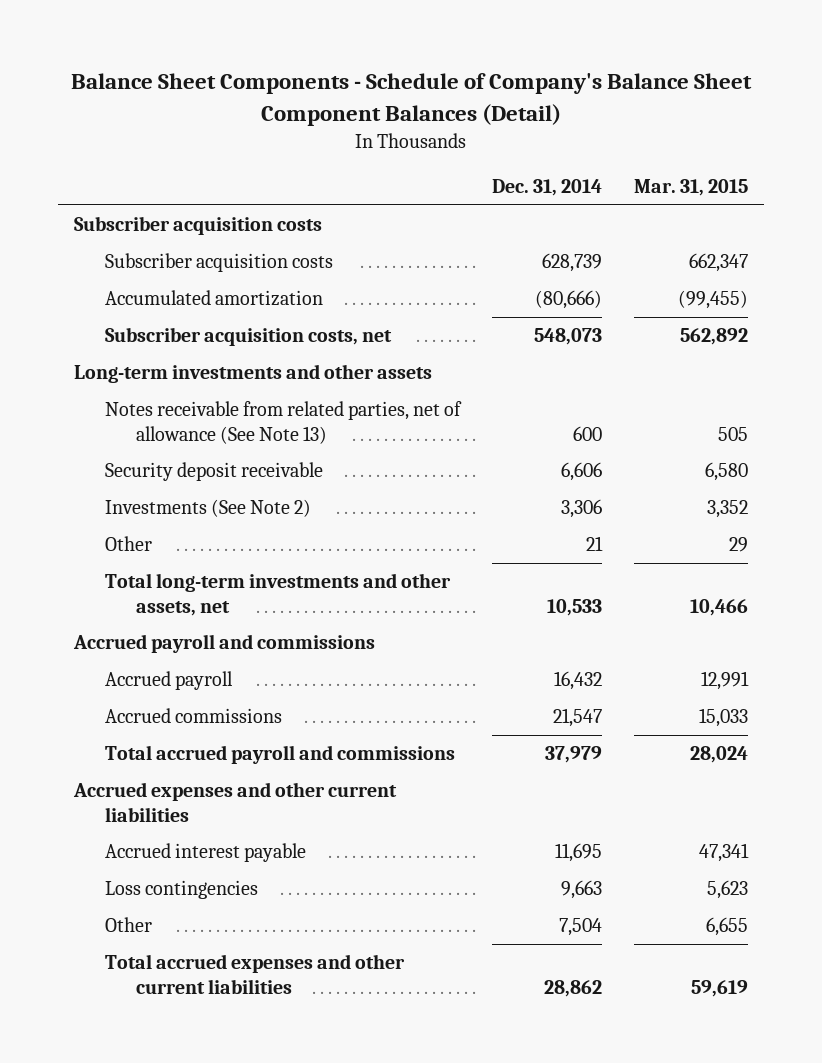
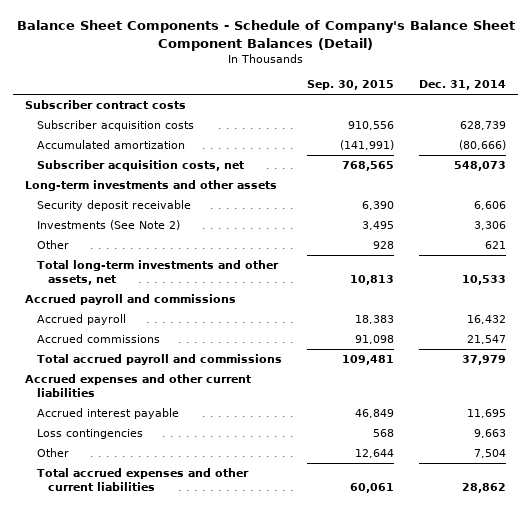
- | Dec. 31, 2014 | Mar. 31, 2015
+ | Sep. 30, 2015 | Dec. 31, 2014
- Subscriber acquisition costs
+ Subscriber contract costs
- Notes receivable from related parties, net of allowance (See Note 13) | 600 | 505
- Other | 21 | 29
+ Other | 928 | 621

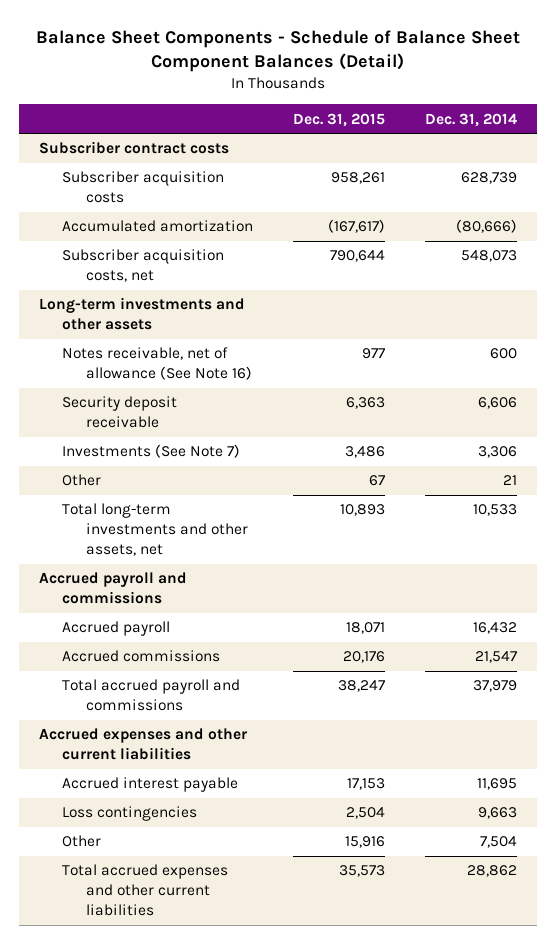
- Balance Sheet Components - Schedule of Company's Balance Sheet Component Balances (Detail)
+ Balance Sheet Components - Schedule of Balance Sheet Component Balances (Detail)
- | Sep. 30, 2015 | Dec. 31, 2014
+ | Dec. 31, 2015 | Dec. 31, 2014
+ Notes receivable, net of allowance (See Note 16) | 977 | 600
- Investments (See Note 2) | 3,495 | 3,306
- Other | 928 | 621
+ Investments (See Note 7) | 3,486 | 3,306
+ Other | 67 | 21

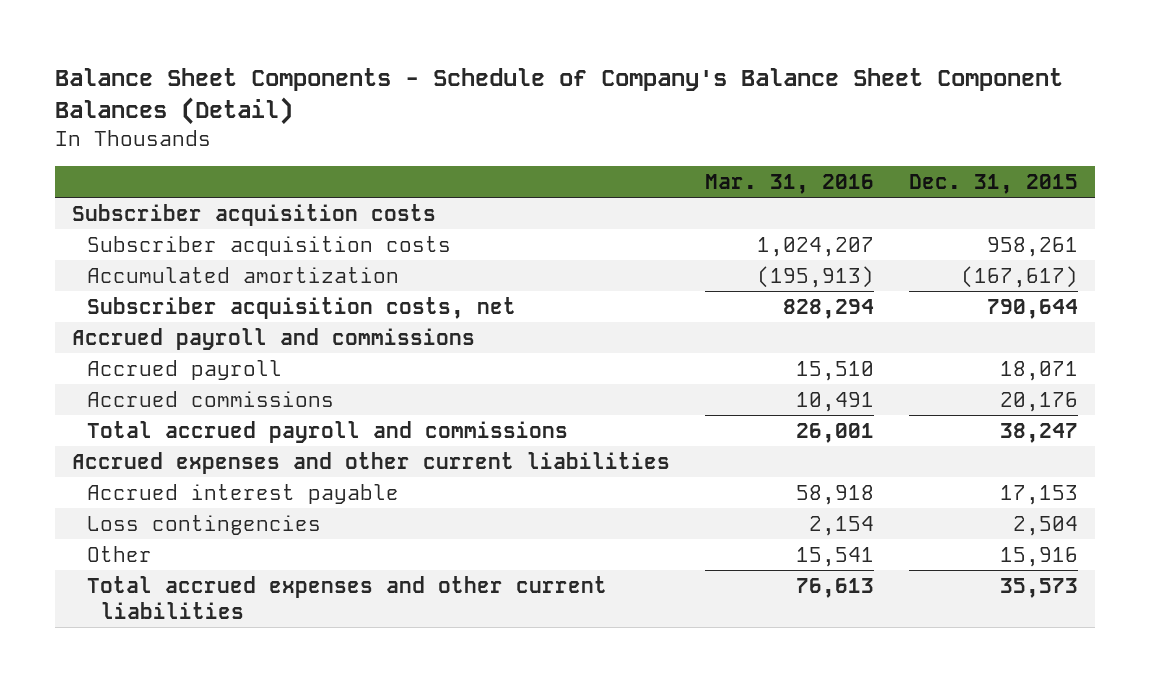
- Balance Sheet Components - Schedule of Balance Sheet Component Balances (Detail)
+ Balance Sheet Components - Schedule of Company's Balance Sheet Component Balances (Detail)
- | Dec. 31, 2015 | Dec. 31, 2014
+ | Mar. 31, 2016 | Dec. 31, 2015
- Subscriber contract costs
+ Subscriber acquisition costs
- Long-term investments and other assets
- Notes receivable, net of allowance (See Note 16) | 977 | 600
- Security deposit receivable | 6,363 | 6,606
- Investments (See Note 7) | 3,486 | 3,306
- Other | 67 | 21
- Total long-term investments and other assets, net | 10,893 | 10,533

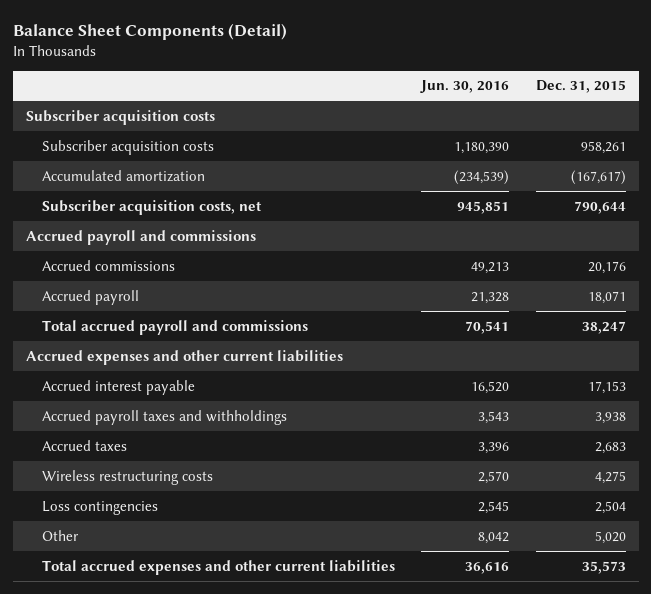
- Balance Sheet Components - Schedule of Company's Balance Sheet Component Balances (Detail)
+ Balance Sheet Components (Detail)
- | Mar. 31, 2016 | Dec. 31, 2015
+ | Jun. 30, 2016 | Dec. 31, 2015
moved down: Accrued payroll | 21,328 | 18,071
+ Accrued payroll taxes and withholdings | 3,543 | 3,938
+ Accrued taxes | 3,396 | 2,683
+ Wireless restructuring costs | 2,570 | 4,275
- Other | 15,541 | 15,916
+ Other | 8,042 | 5,020

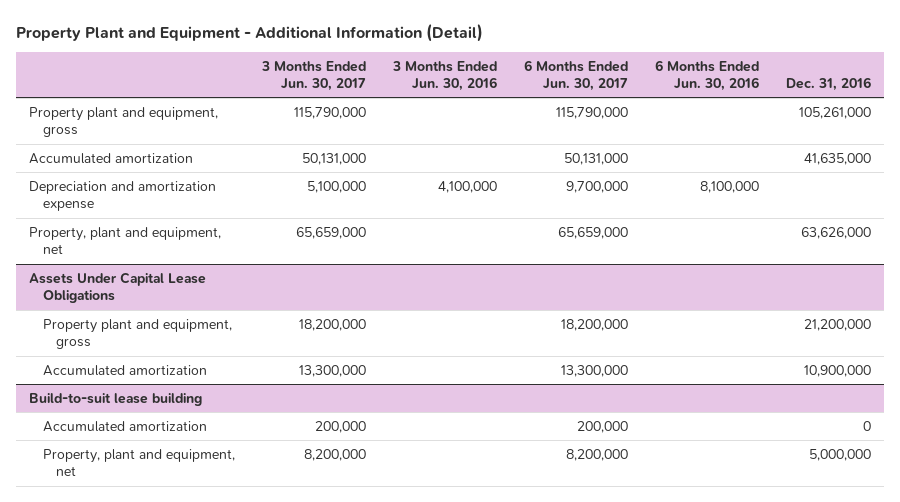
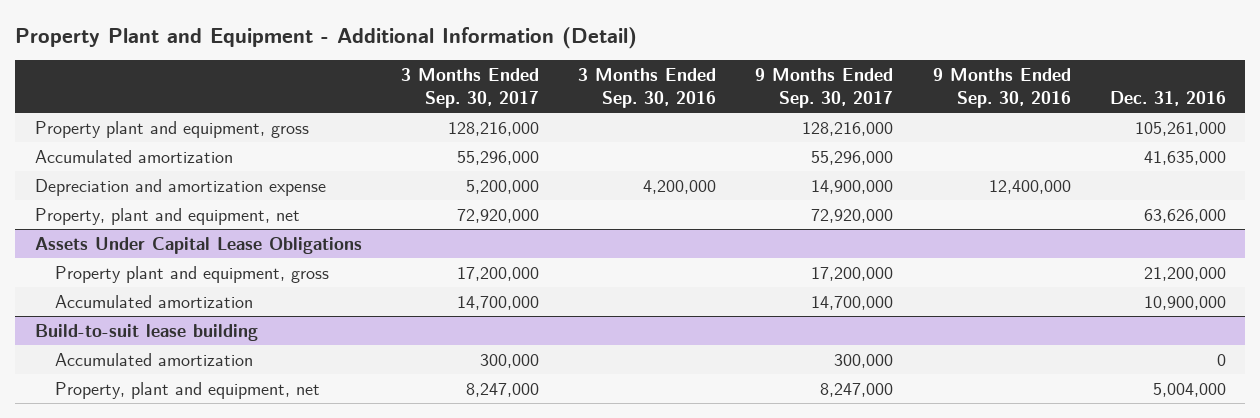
- | 3 Months Ended Jun. 30, 2017 | 3 Months Ended Jun. 30, 2016 | 6 Months Ended Jun. 30, 2017 | 6 Months Ended Jun. 30, 2016 | Dec. 31, 2016
+ | 3 Months Ended Sep. 30, 2017 | 3 Months Ended Sep. 30, 2016 | 9 Months Ended Sep. 30, 2017 | 9 Months Ended Sep. 30, 2016 | Dec. 31, 2016
@ Build-to-suit lease building
- Property, plant and equipment, net | 8,200,000 | | 8,200,000 | | 5,000,000
+ Property, plant and equipment, net | 8,247,000 | | 8,247,000 | | 5,004,000

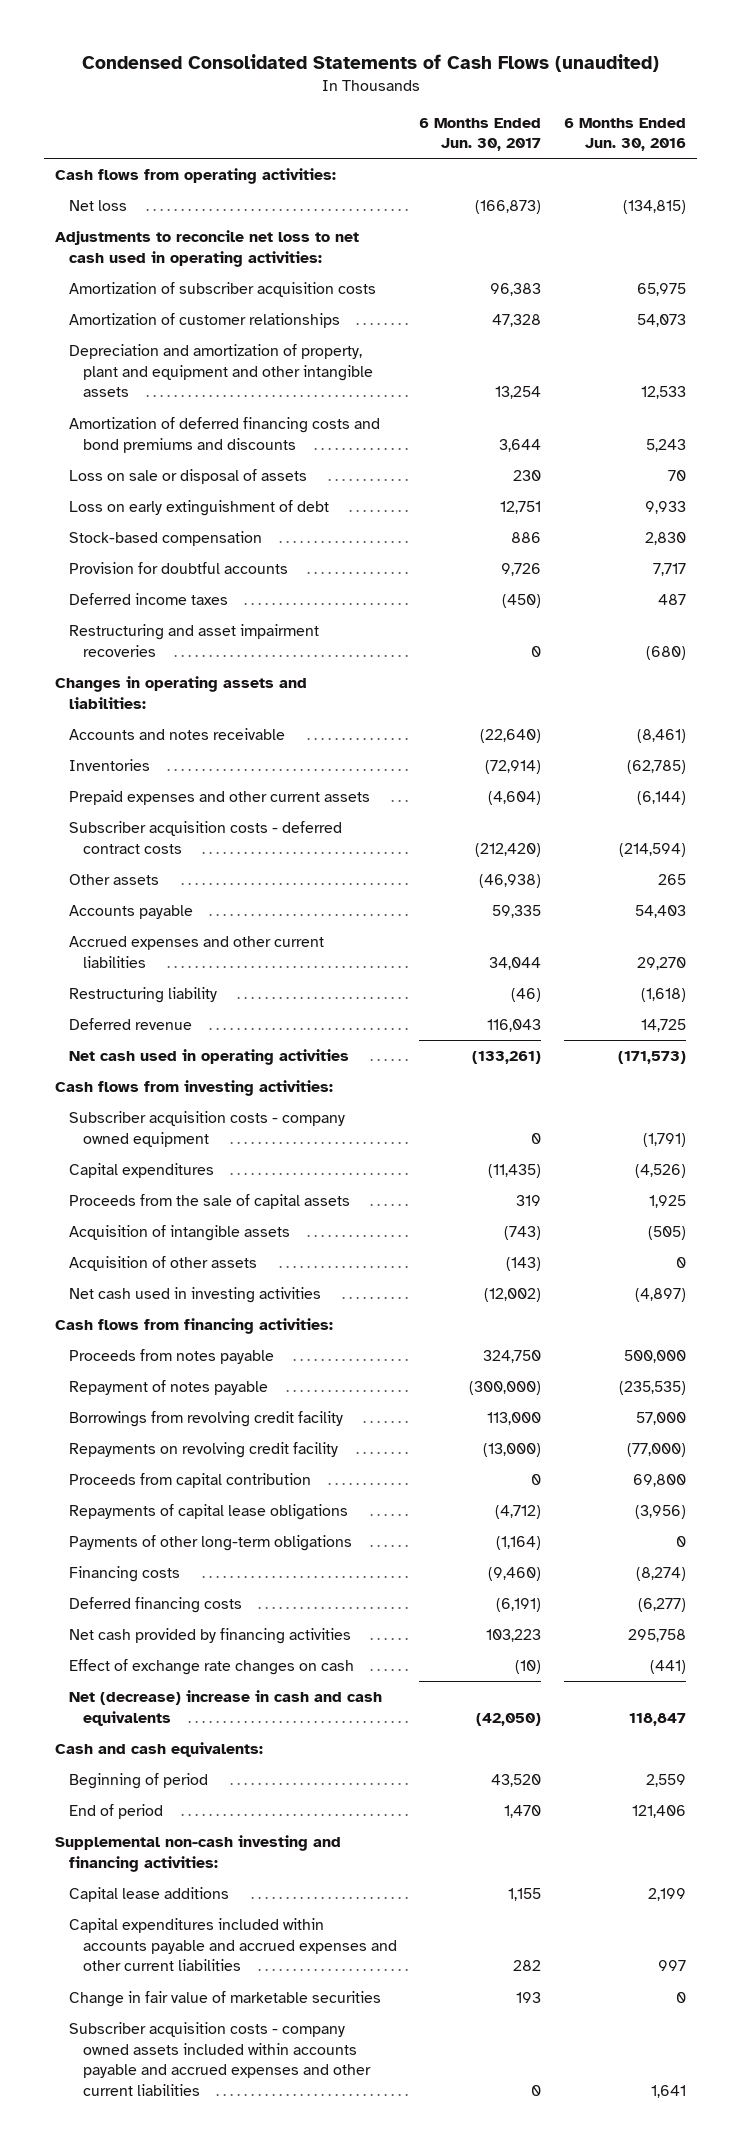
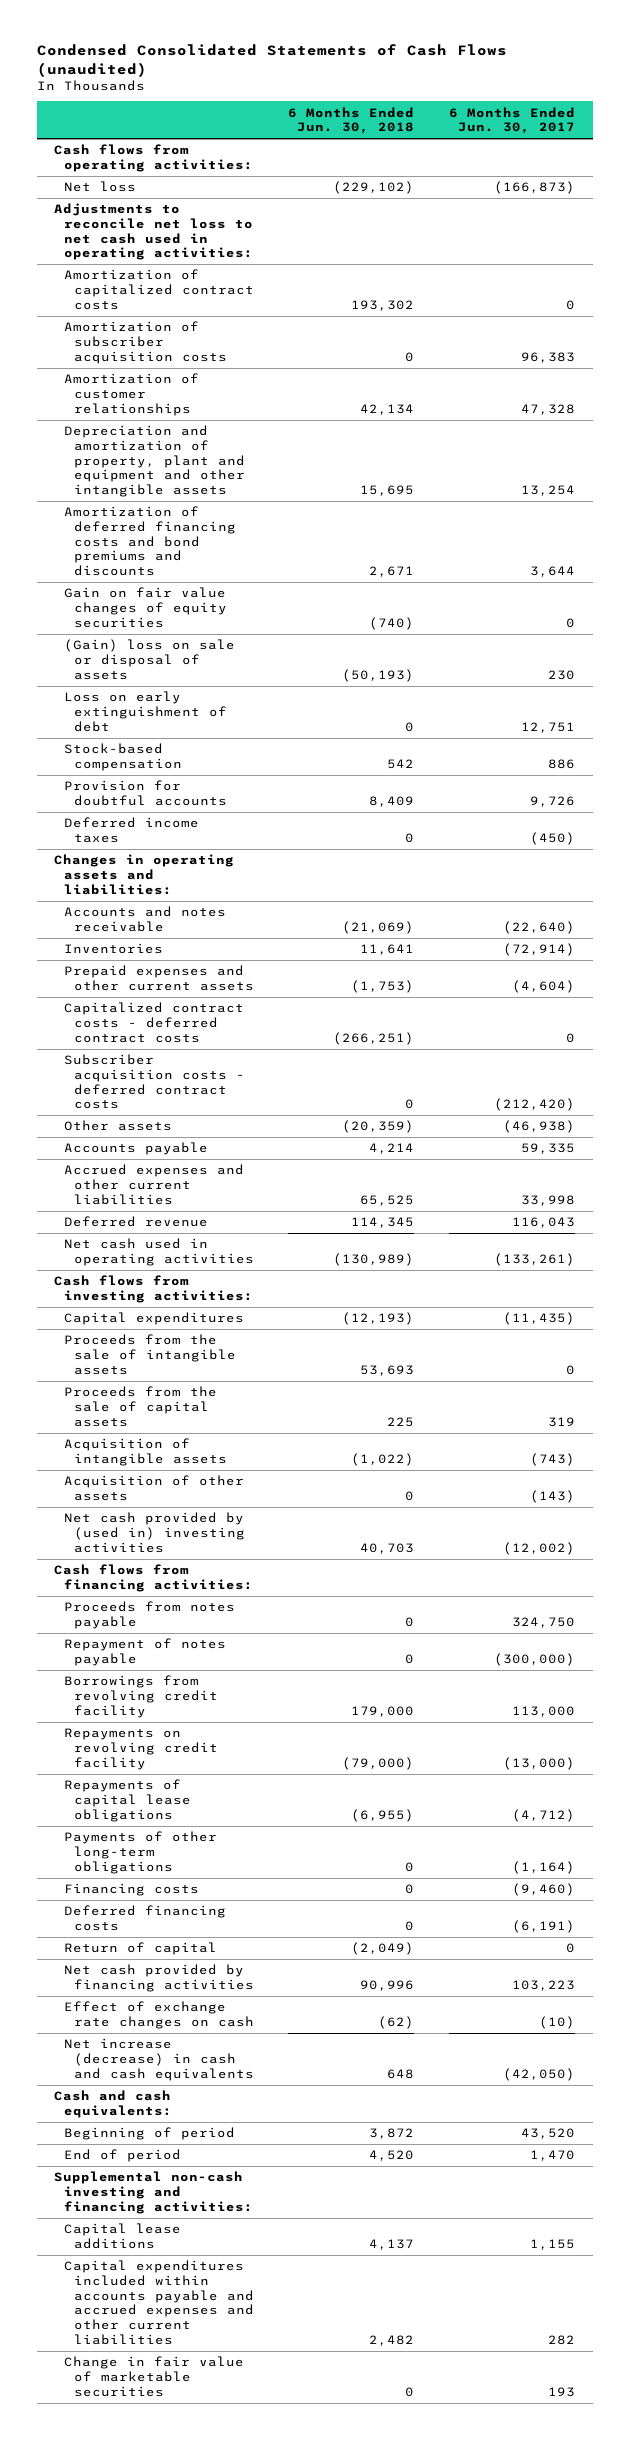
- | 6 Months Ended Jun. 30, 2017 | 6 Months Ended Jun. 30, 2016
+ | 6 Months Ended Jun. 30, 2018 | 6 Months Ended Jun. 30, 2017
+ Amortization of capitalized contract costs | 193,302 | 0
- Loss on sale or disposal of assets | 230 | 70
+ Gain on fair value changes of equity securities | (740) | 0
+ (Gain) loss on sale or disposal of assets | (50,193) | 230
- Restructuring and asset impairment recoveries | 0 | (680)
+ Capitalized contract costs - deferred contract costs | (266,251) | 0
- Accrued expenses and other current liabilities | 34,044 | 29,270
- Restructuring liability | (46) | (1,618)
+ Accrued expenses and other current liabilities | 65,525 | 33,998
- Subscriber acquisition costs - company owned equipment | 0 | (1,791)
+ Proceeds from the sale of intangible assets | 53,693 | 0
- Net cash used in investing activities | (12,002) | (4,897)
+ Net cash provided by (used in) investing activities | 40,703 | (12,002)
- Proceeds from capital contribution | 0 | 69,800
+ Return of capital | (2,049) | 0
- Net (decrease) increase in cash and cash equivalents | (42,050) | 118,847
+ Net increase (decrease) in cash and cash equivalents | 648 | (42,050)
- Subscriber acquisition costs - company owned assets included within accounts payable and accrued expenses and other current liabilities | 0 | 1,641

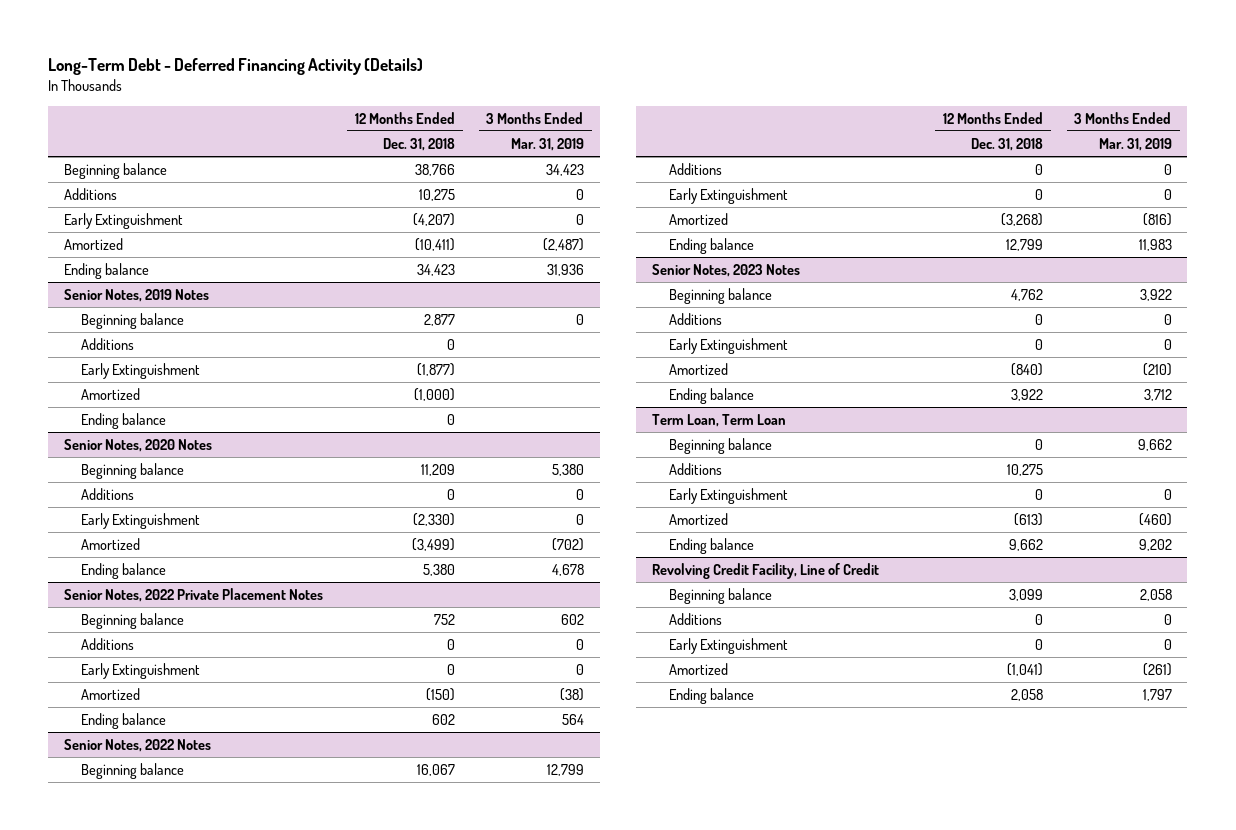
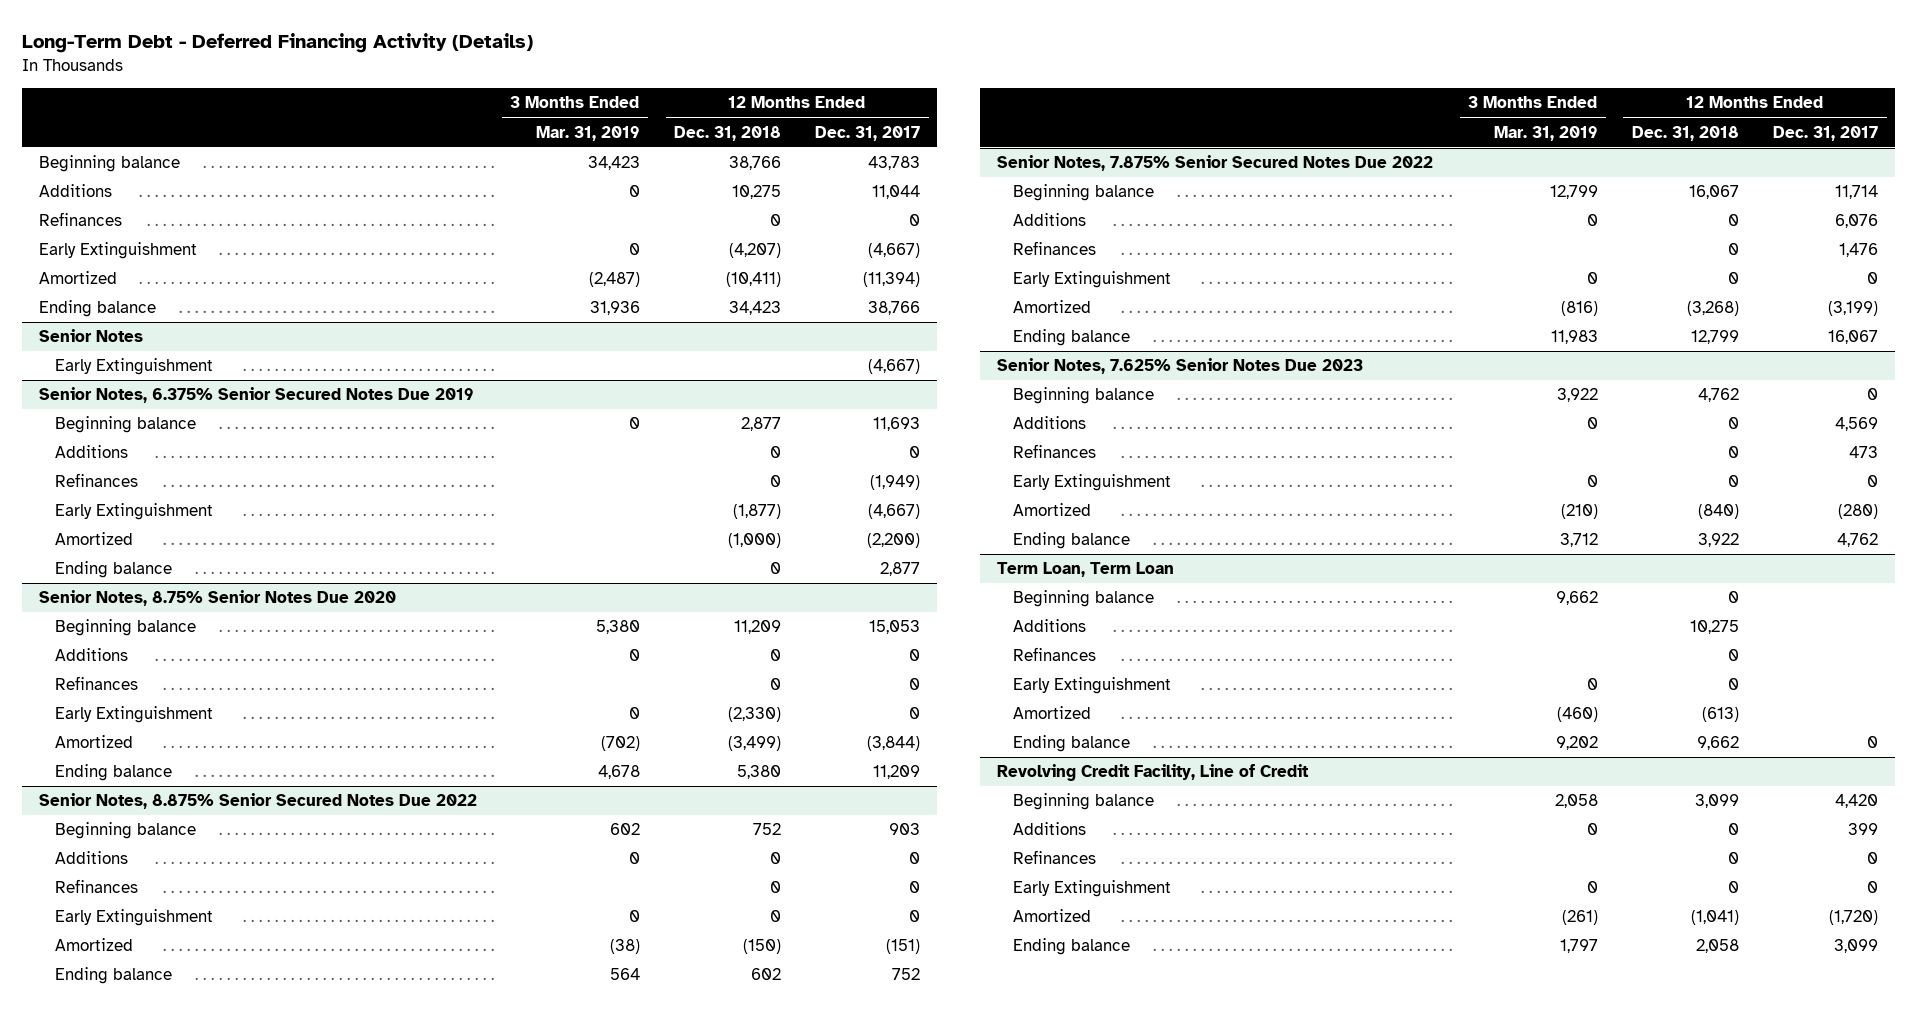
- | 12 Months Ended Dec. 31, 2018 | 3 Months Ended Mar. 31, 2019
+ | 3 Months Ended Mar. 31, 2019 | 12 Months Ended Dec. 31, 2018 | 12 Months Ended Dec. 31, 2017
+ Refinances | | 0 | 0
- Senior Notes, 2019 Notes
+ Senior Notes
+ Early Extinguishment | | | (4,667)
+ Senior Notes, 6.375% Senior Secured Notes Due 2019
+ Refinances | | 0 | (1,949)
- Senior Notes, 2020 Notes
+ Senior Notes, 8.75% Senior Notes Due 2020
+ Refinances | | 0 | 0
- Senior Notes, 2022 Private Placement Notes
+ Senior Notes, 8.875% Senior Secured Notes Due 2022
+ Refinances | | 0 | 0
- Senior Notes, 2022 Notes
+ Senior Notes, 7.875% Senior Secured Notes Due 2022
+ Refinances | | 0 | 1,476
- Senior Notes, 2023 Notes
+ Senior Notes, 7.625% Senior Notes Due 2023
+ Refinances | | 0 | 473
@ Term Loan, Term Loan
+ Refinances | | 0 |
@ Revolving Credit Facility, Line of Credit
+ Refinances | | 0 | 0

